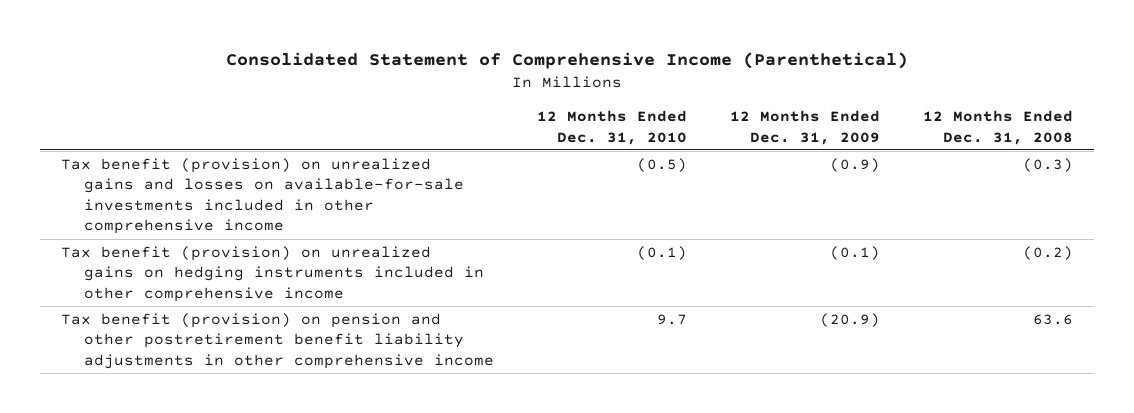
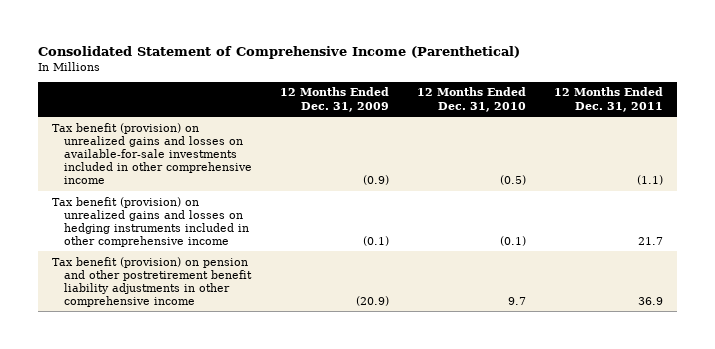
- | 12 Months Ended Dec. 31, 2010 | 12 Months Ended Dec. 31, 2009 | 12 Months Ended Dec. 31, 2008
+ | 12 Months Ended Dec. 31, 2009 | 12 Months Ended Dec. 31, 2010 | 12 Months Ended Dec. 31, 2011
- Tax benefit (provision) on unrealized gains on hedging instruments included in other comprehensive income | (0.1) | (0.1) | (0.2)
+ Tax benefit (provision) on unrealized gains and losses on hedging instruments included in other comprehensive income | (0.1) | (0.1) | 21.7

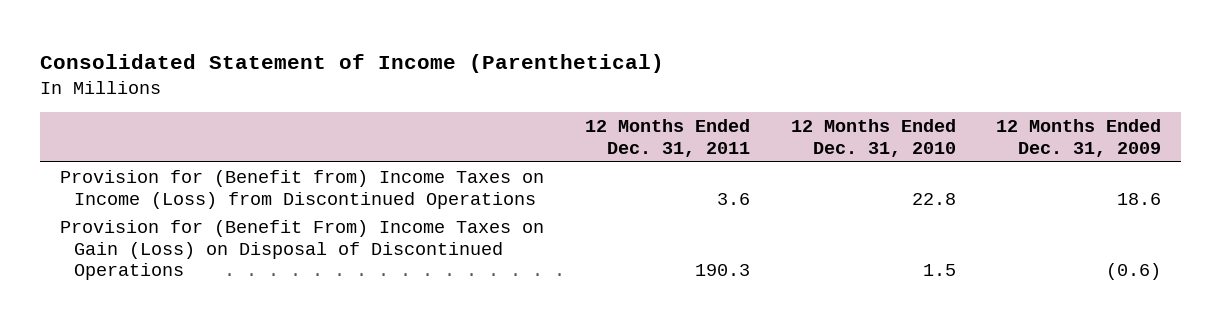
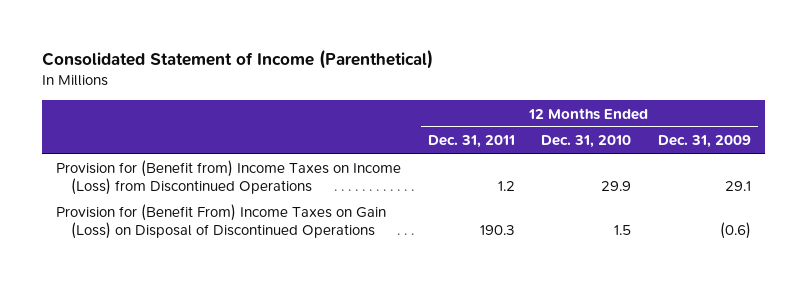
- Provision for (Benefit from) Income Taxes on Income (Loss) from Discontinued Operations | 3.6 | 22.8 | 18.6
+ Provision for (Benefit from) Income Taxes on Income (Loss) from Discontinued Operations | 1.2 | 29.9 | 29.1

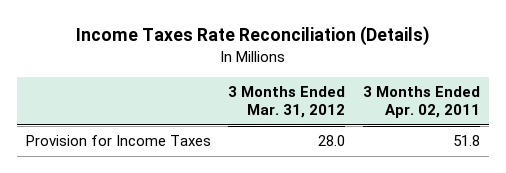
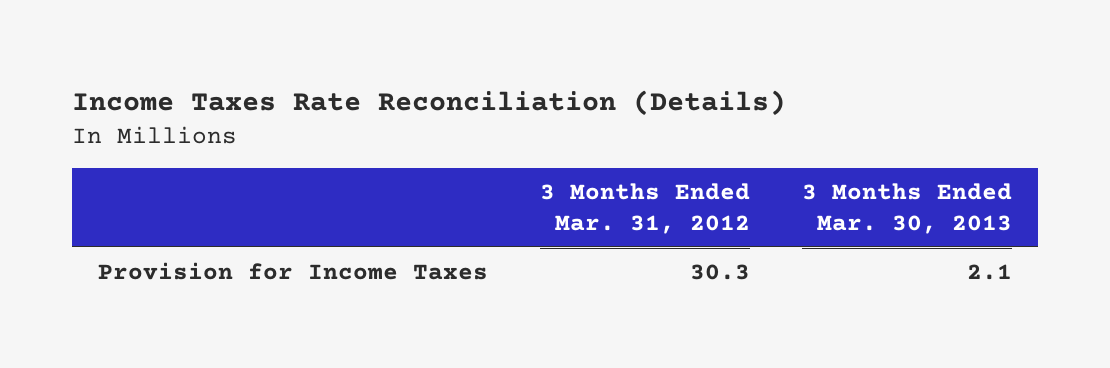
- | 3 Months Ended Mar. 31, 2012 | 3 Months Ended Apr. 02, 2011
+ | 3 Months Ended Mar. 31, 2012 | 3 Months Ended Mar. 30, 2013
- Provision for Income Taxes | 28.0 | 51.8
+ Provision for Income Taxes | 30.3 | 2.1

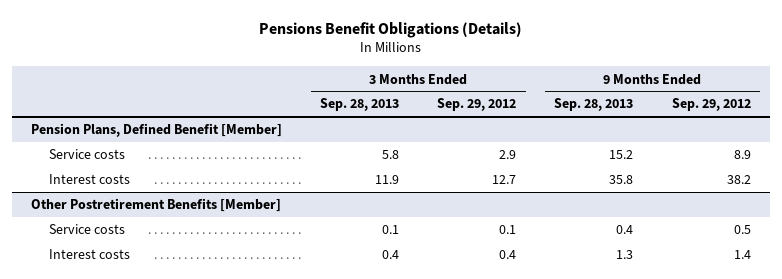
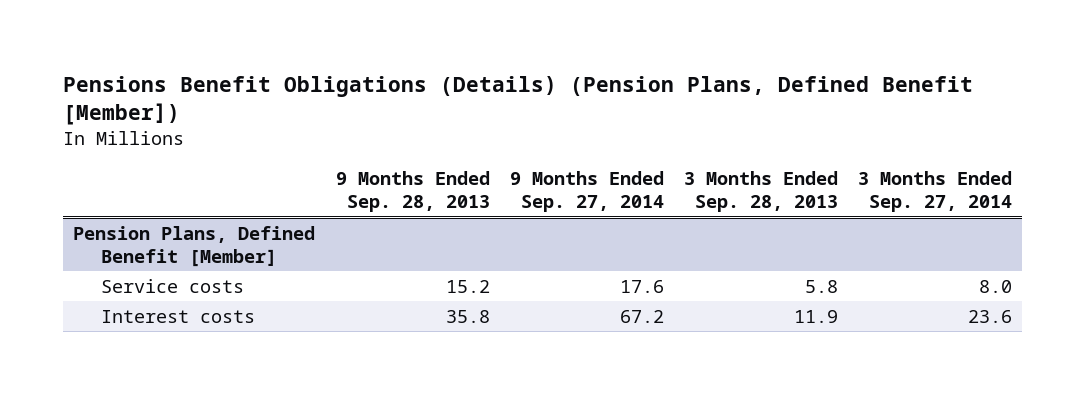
- Pensions Benefit Obligations (Details)
+ Pensions Benefit Obligations (Details) (Pension Plans, Defined Benefit [Member])
- | 3 Months Ended Sep. 28, 2013 | 3 Months Ended Sep. 29, 2012 | 9 Months Ended Sep. 28, 2013 | 9 Months Ended Sep. 29, 2012
+ | 9 Months Ended Sep. 28, 2013 | 9 Months Ended Sep. 27, 2014 | 3 Months Ended Sep. 28, 2013 | 3 Months Ended Sep. 27, 2014
- Other Postretirement Benefits [Member]
- Service costs | 0.1 | 0.1 | 0.4 | 0.5
- Interest costs | 0.4 | 0.4 | 1.3 | 1.4

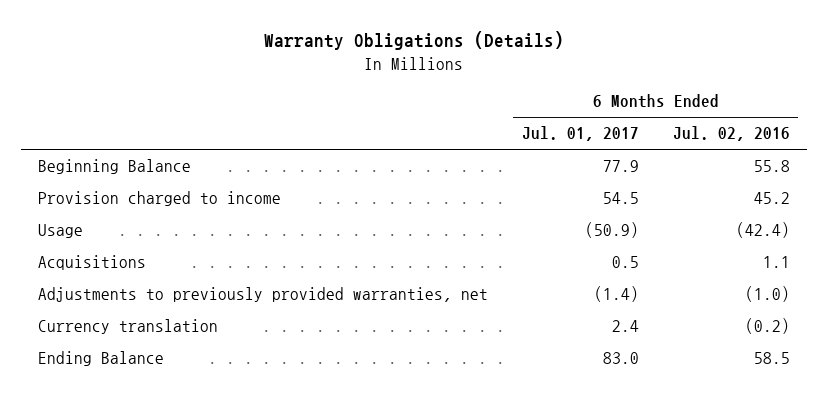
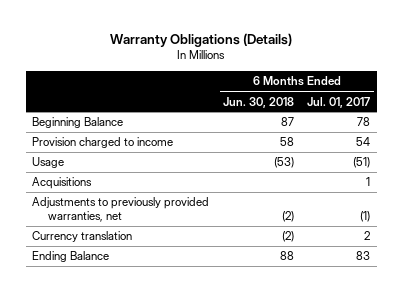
- | 6 Months Ended Jul. 01, 2017 | 6 Months Ended Jul. 02, 2016
+ | 6 Months Ended Jun. 30, 2018 | 6 Months Ended Jul. 01, 2017
- Beginning Balance | 77.9 | 55.8
- Provision charged to income | 54.5 | 45.2
- Usage | (50.9) | (42.4)
- Acquisitions | 0.5 | 1.1
- Adjustments to previously provided warranties, net | (1.4) | (1.0)
- Currency translation | 2.4 | (0.2)
- Ending Balance | 83.0 | 58.5
+ Beginning Balance | 87 | 78
+ Provision charged to income | 58 | 54
+ Usage | (53) | (51)
+ Acquisitions | | 1
+ Adjustments to previously provided warranties, net | (2) | (1)
+ Currency translation | (2) | 2
+ Ending Balance | 88 | 83

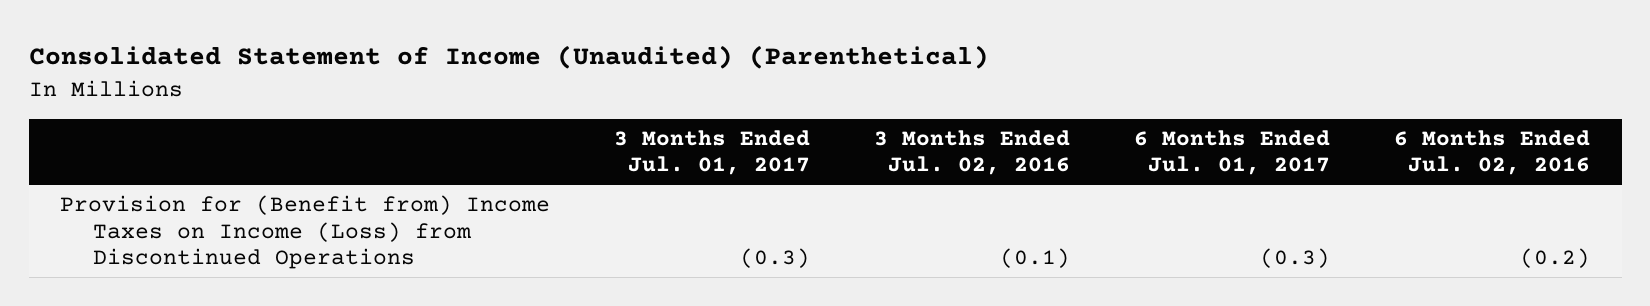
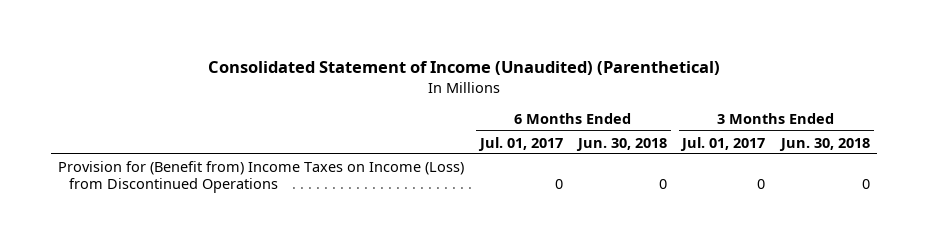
- | 3 Months Ended Jul. 01, 2017 | 3 Months Ended Jul. 02, 2016 | 6 Months Ended Jul. 01, 2017 | 6 Months Ended Jul. 02, 2016
+ | 6 Months Ended Jul. 01, 2017 | 6 Months Ended Jun. 30, 2018 | 3 Months Ended Jul. 01, 2017 | 3 Months Ended Jun. 30, 2018
- Provision for (Benefit from) Income Taxes on Income (Loss) from Discontinued Operations | (0.3) | (0.1) | (0.3) | (0.2)
+ Provision for (Benefit from) Income Taxes on Income (Loss) from Discontinued Operations | 0 | 0 | 0 | 0

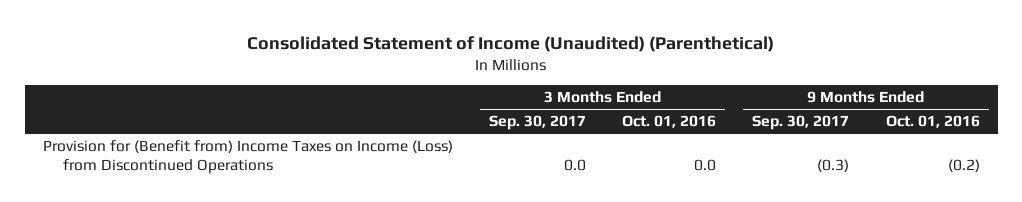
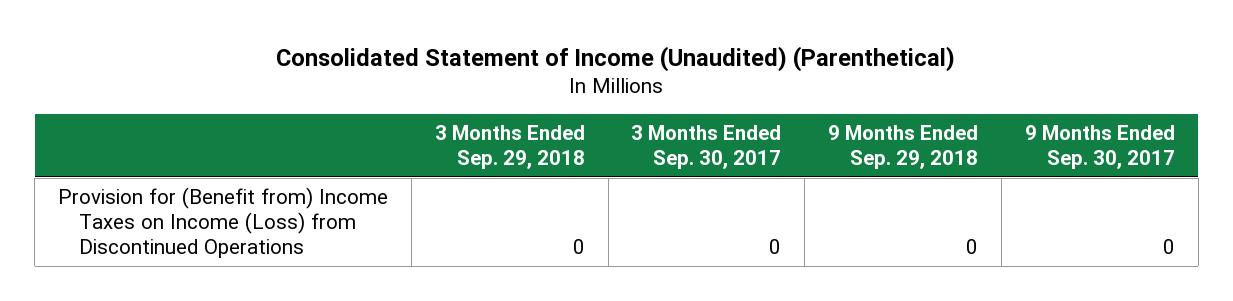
- | 3 Months Ended Sep. 30, 2017 | 3 Months Ended Oct. 01, 2016 | 9 Months Ended Sep. 30, 2017 | 9 Months Ended Oct. 01, 2016
+ | 3 Months Ended Sep. 29, 2018 | 3 Months Ended Sep. 30, 2017 | 9 Months Ended Sep. 29, 2018 | 9 Months Ended Sep. 30, 2017
- Provision for (Benefit from) Income Taxes on Income (Loss) from Discontinued Operations | 0.0 | 0.0 | (0.3) | (0.2)
+ Provision for (Benefit from) Income Taxes on Income (Loss) from Discontinued Operations | 0 | 0 | 0 | 0

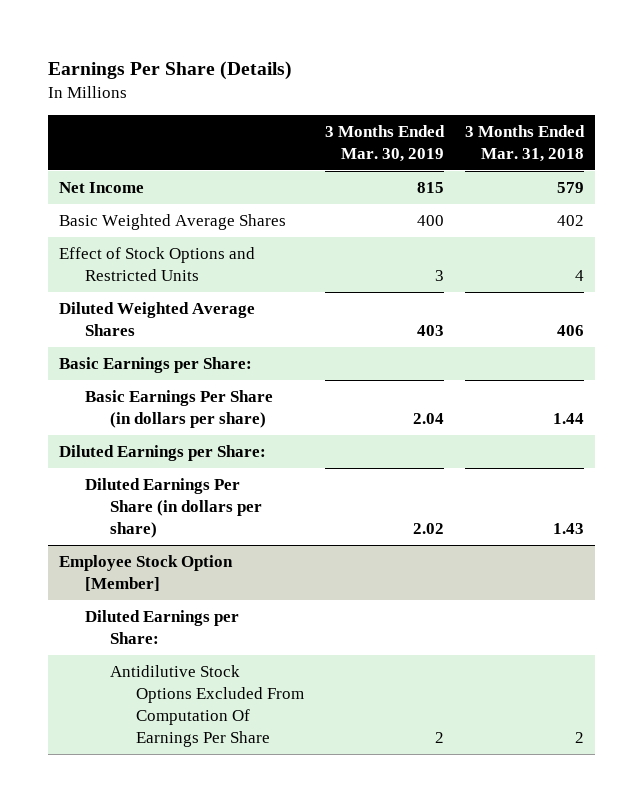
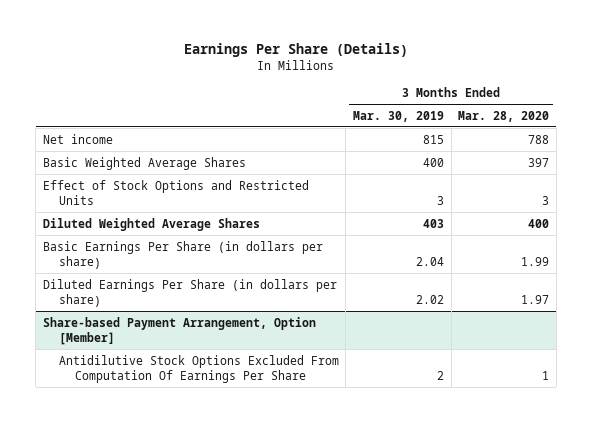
- | 3 Months Ended Mar. 30, 2019 | 3 Months Ended Mar. 31, 2018
+ | 3 Months Ended Mar. 30, 2019 | 3 Months Ended Mar. 28, 2020
- Net Income | 815 | 579
+ Net income | 815 | 788
- Basic Earnings per Share:
- Diluted Earnings per Share:
- Employee Stock Option [Member]
- Diluted Earnings per Share:
+ Share-based Payment Arrangement, Option [Member]

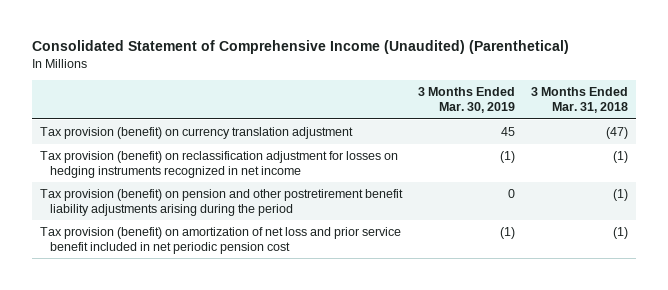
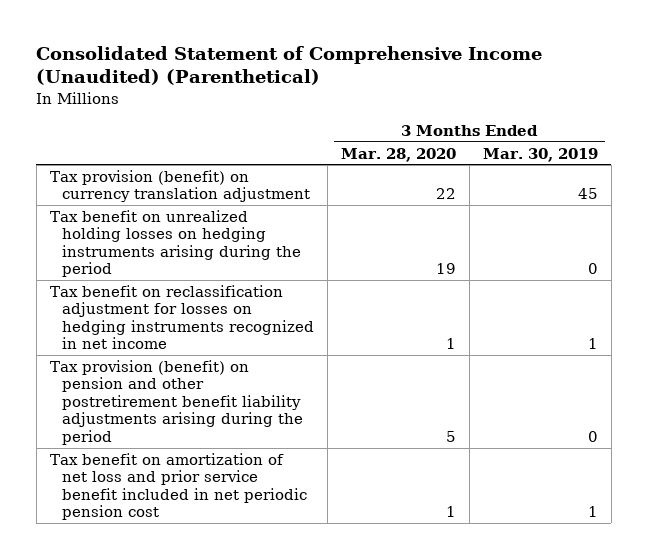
- | 3 Months Ended Mar. 30, 2019 | 3 Months Ended Mar. 31, 2018
+ | 3 Months Ended Mar. 28, 2020 | 3 Months Ended Mar. 30, 2019
- Tax provision (benefit) on reclassification adjustment for losses on hedging instruments recognized in net income | (1) | (1)
+ Tax benefit on unrealized holding losses on hedging instruments arising during the period | 19 | 0
+ Tax benefit on reclassification adjustment for losses on hedging instruments recognized in net income | 1 | 1
- Tax provision (benefit) on amortization of net loss and prior service benefit included in net periodic pension cost | (1) | (1)
+ Tax benefit on amortization of net loss and prior service benefit included in net periodic pension cost | 1 | 1

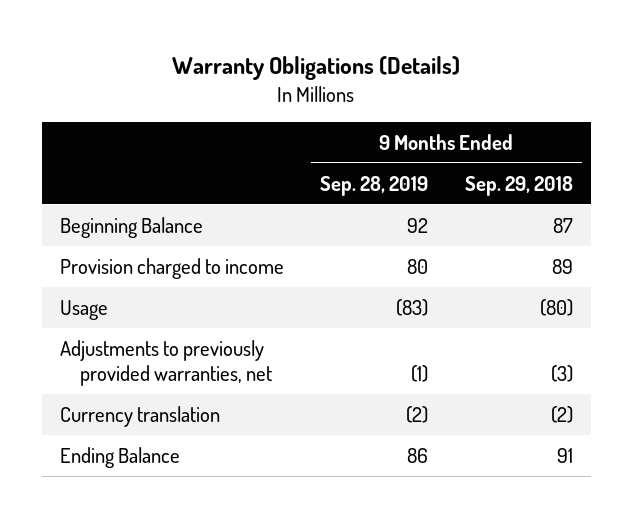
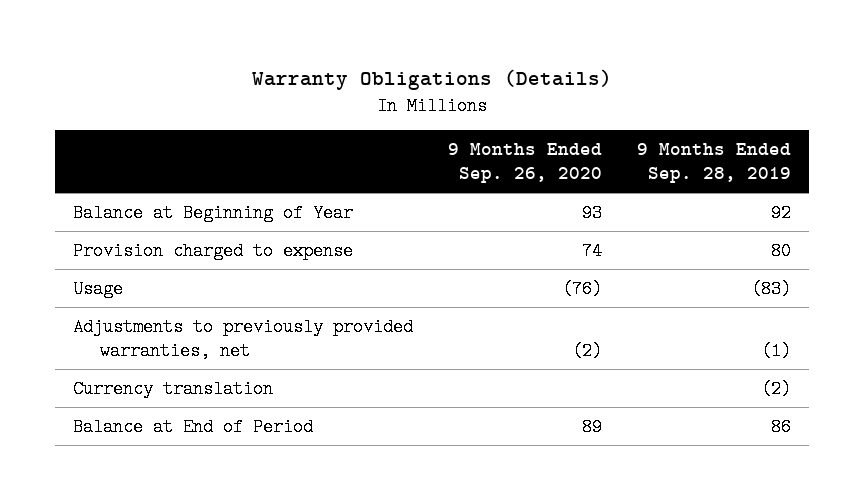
- | 9 Months Ended Sep. 28, 2019 | 9 Months Ended Sep. 29, 2018
+ | 9 Months Ended Sep. 26, 2020 | 9 Months Ended Sep. 28, 2019
- Beginning Balance | 92 | 87
- Provision charged to income | 80 | 89
+ Balance at Beginning of Year | 93 | 92
+ Provision charged to expense | 74 | 80
- Ending Balance | 86 | 91
+ Balance at End of Period | 89 | 86

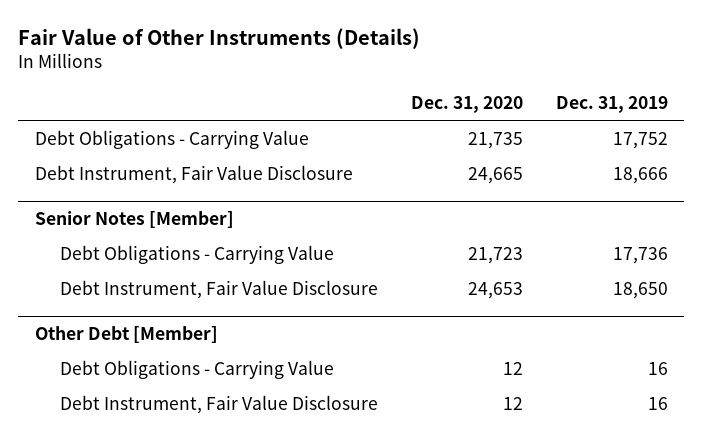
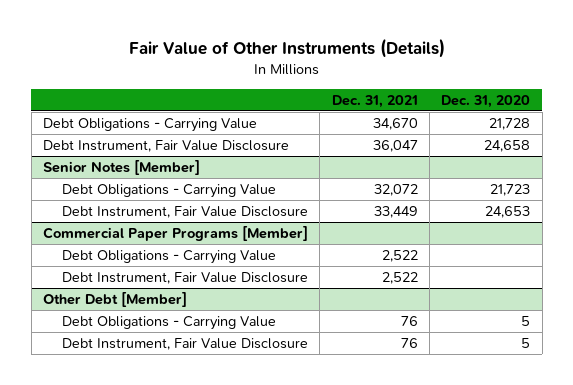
- | Dec. 31, 2020 | Dec. 31, 2019
+ | Dec. 31, 2021 | Dec. 31, 2020
- Debt Obligations - Carrying Value | 21,735 | 17,752
- Debt Instrument, Fair Value Disclosure | 24,665 | 18,666
+ Debt Obligations - Carrying Value | 34,670 | 21,728
+ Debt Instrument, Fair Value Disclosure | 36,047 | 24,658
+ Commercial Paper Programs [Member]
+ Debt Obligations - Carrying Value | 2,522 |
+ Debt Instrument, Fair Value Disclosure | 2,522 |
@ Other Debt [Member]
- Debt Obligations - Carrying Value | 12 | 16
- Debt Instrument, Fair Value Disclosure | 12 | 16
+ Debt Obligations - Carrying Value | 76 | 5
+ Debt Instrument, Fair Value Disclosure | 76 | 5

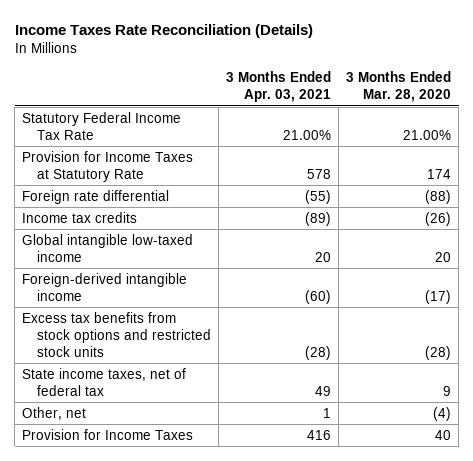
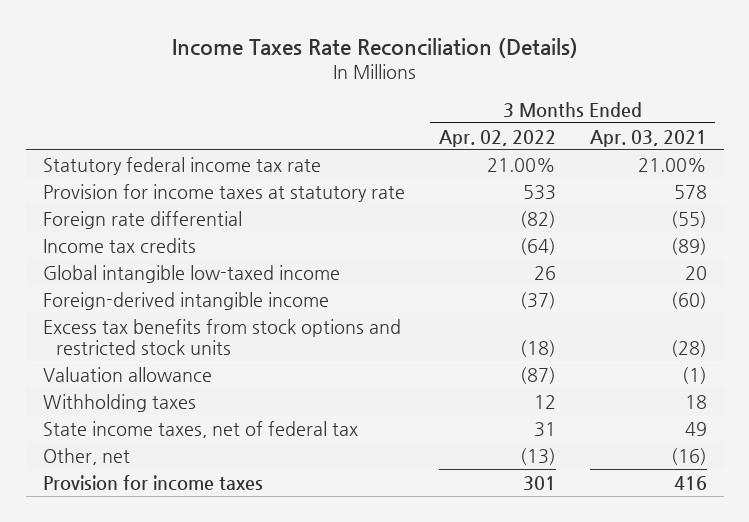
- | 3 Months Ended Apr. 03, 2021 | 3 Months Ended Mar. 28, 2020
+ | 3 Months Ended Apr. 02, 2022 | 3 Months Ended Apr. 03, 2021
- Statutory Federal Income Tax Rate | 21.00% | 21.00%
- Provision for Income Taxes at Statutory Rate | 578 | 174
+ Statutory federal income tax rate | 21.00% | 21.00%
+ Provision for income taxes at statutory rate | 533 | 578
+ Valuation allowance | (87) | (1)
+ Withholding taxes | 12 | 18
- Other, net | 1 | (4)
- Provision for Income Taxes | 416 | 40
+ Other, net | (13) | (16)
+ Provision for income taxes | 301 | 416

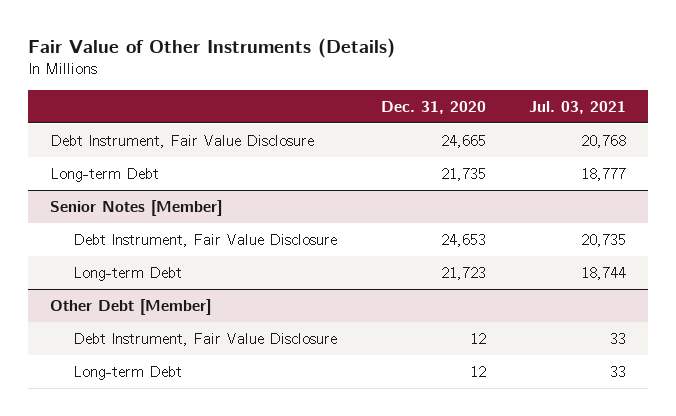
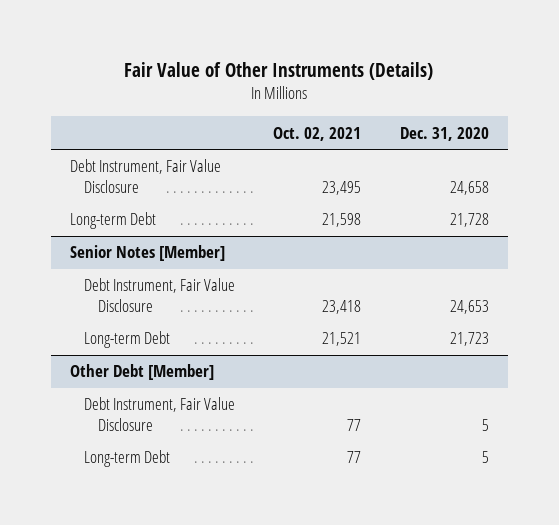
- | Dec. 31, 2020 | Jul. 03, 2021
+ | Oct. 02, 2021 | Dec. 31, 2020
- Debt Instrument, Fair Value Disclosure | 24,665 | 20,768
- Long-term Debt | 21,735 | 18,777
+ Debt Instrument, Fair Value Disclosure | 23,495 | 24,658
+ Long-term Debt | 21,598 | 21,728
@ Other Debt [Member]
- Debt Instrument, Fair Value Disclosure | 12 | 33
- Long-term Debt | 12 | 33
+ Debt Instrument, Fair Value Disclosure | 77 | 5
+ Long-term Debt | 77 | 5

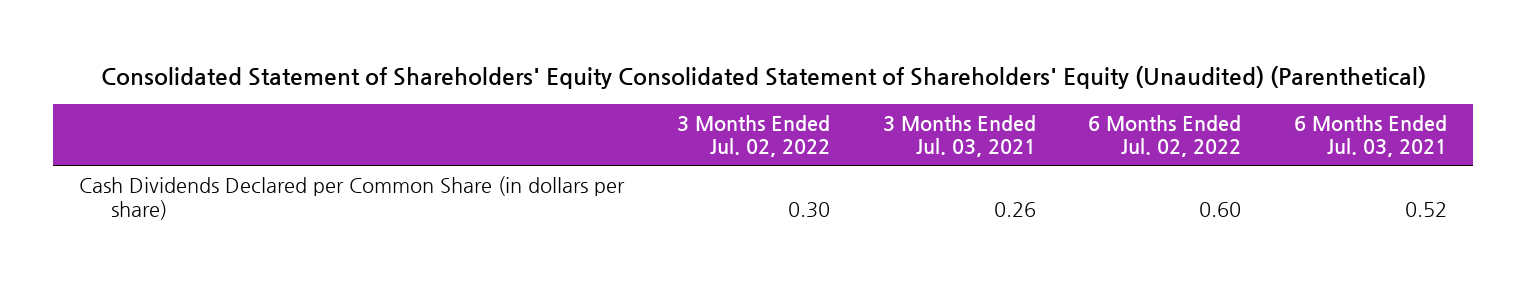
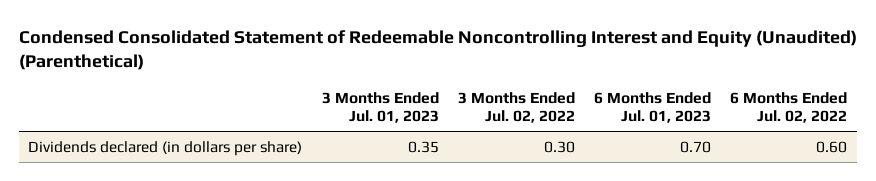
- Consolidated Statement of Shareholders' Equity Consolidated Statement of Shareholders' Equity (Unaudited) (Parenthetical)
+ Condensed Consolidated Statement of Redeemable Noncontrolling Interest and Equity (Unaudited) (Parenthetical)
- | 3 Months Ended Jul. 02, 2022 | 3 Months Ended Jul. 03, 2021 | 6 Months Ended Jul. 02, 2022 | 6 Months Ended Jul. 03, 2021
+ | 3 Months Ended Jul. 01, 2023 | 3 Months Ended Jul. 02, 2022 | 6 Months Ended Jul. 01, 2023 | 6 Months Ended Jul. 02, 2022
- Cash Dividends Declared per Common Share (in dollars per share) | 0.30 | 0.26 | 0.60 | 0.52
+ Dividends declared (in dollars per share) | 0.35 | 0.30 | 0.70 | 0.60

